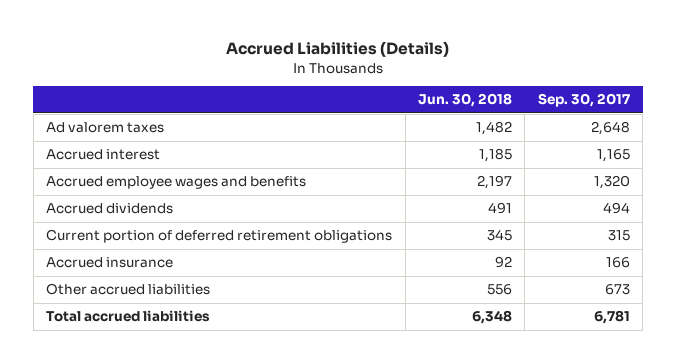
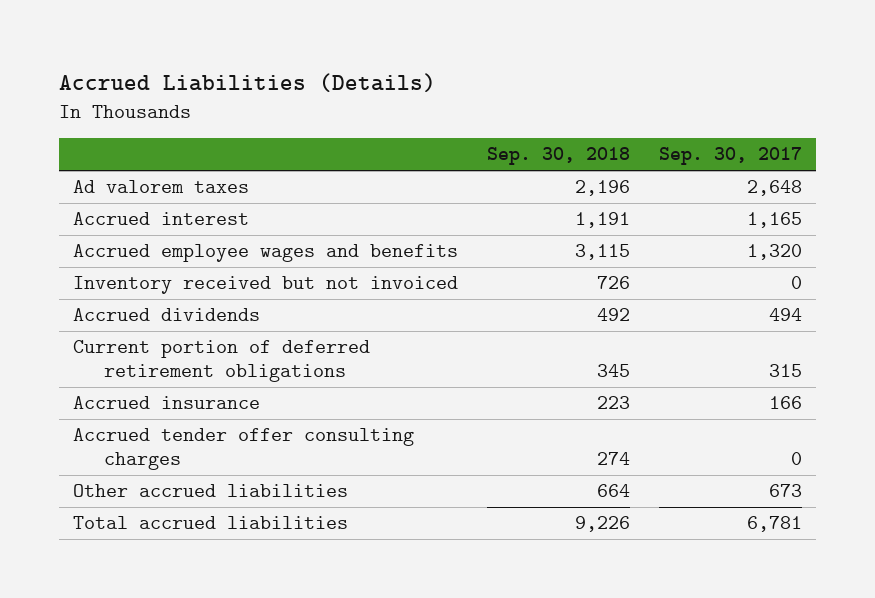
- | Jun. 30, 2018 | Sep. 30, 2017
+ | Sep. 30, 2018 | Sep. 30, 2017
+ Inventory received but not invoiced | 726 | 0
+ Accrued tender offer consulting charges | 274 | 0

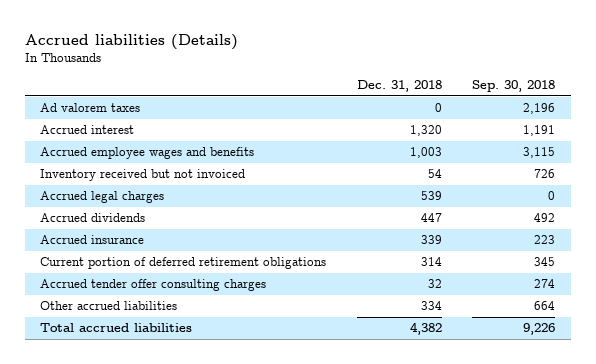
- Accrued Liabilities (Details)
+ Accrued liabilities (Details)
- | Sep. 30, 2018 | Sep. 30, 2017
+ | Dec. 31, 2018 | Sep. 30, 2018
+ Accrued legal charges | 539 | 0
moved down: Current portion of deferred retirement obligations | 314 | 345

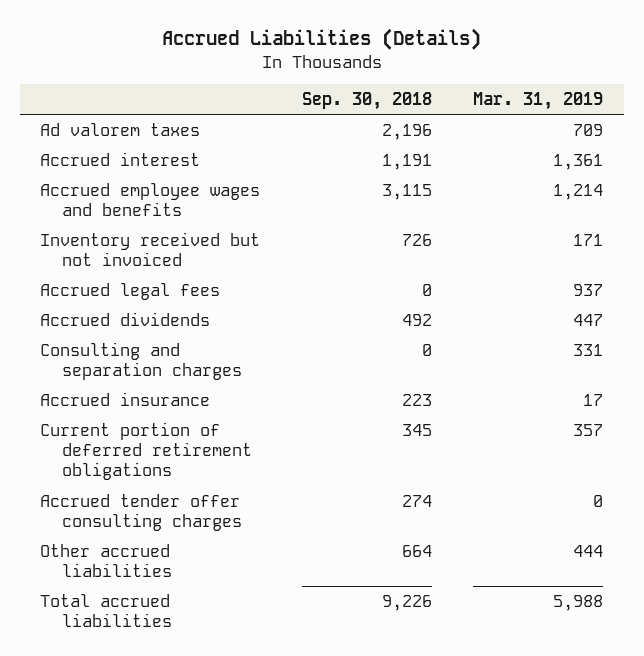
- Accrued liabilities (Details)
+ Accrued Liabilities (Details)
- | Dec. 31, 2018 | Sep. 30, 2018
+ | Sep. 30, 2018 | Mar. 31, 2019
- Accrued legal charges | 539 | 0
+ Accrued legal fees | 0 | 937
+ Consulting and separation charges | 0 | 331

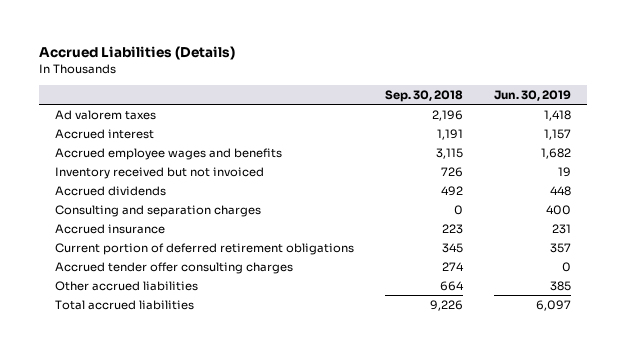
- | Sep. 30, 2018 | Mar. 31, 2019
+ | Sep. 30, 2018 | Jun. 30, 2019
- Accrued legal fees | 0 | 937

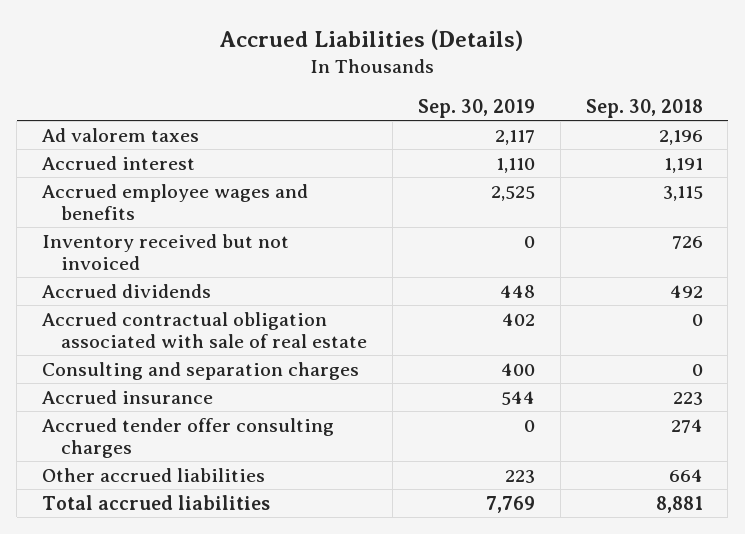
- | Sep. 30, 2018 | Jun. 30, 2019
+ | Sep. 30, 2019 | Sep. 30, 2018
+ Accrued contractual obligation associated with sale of real estate | 402 | 0
- Current portion of deferred retirement obligations | 345 | 357
- Total accrued liabilities | 9,226 | 6,097
+ Total accrued liabilities | 7,769 | 8,881

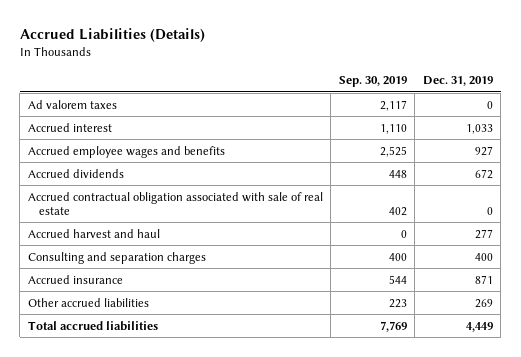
- | Sep. 30, 2019 | Sep. 30, 2018
+ | Sep. 30, 2019 | Dec. 31, 2019
- Inventory received but not invoiced | 0 | 726
+ Accrued harvest and haul | 0 | 277
- Accrued tender offer consulting charges | 0 | 274

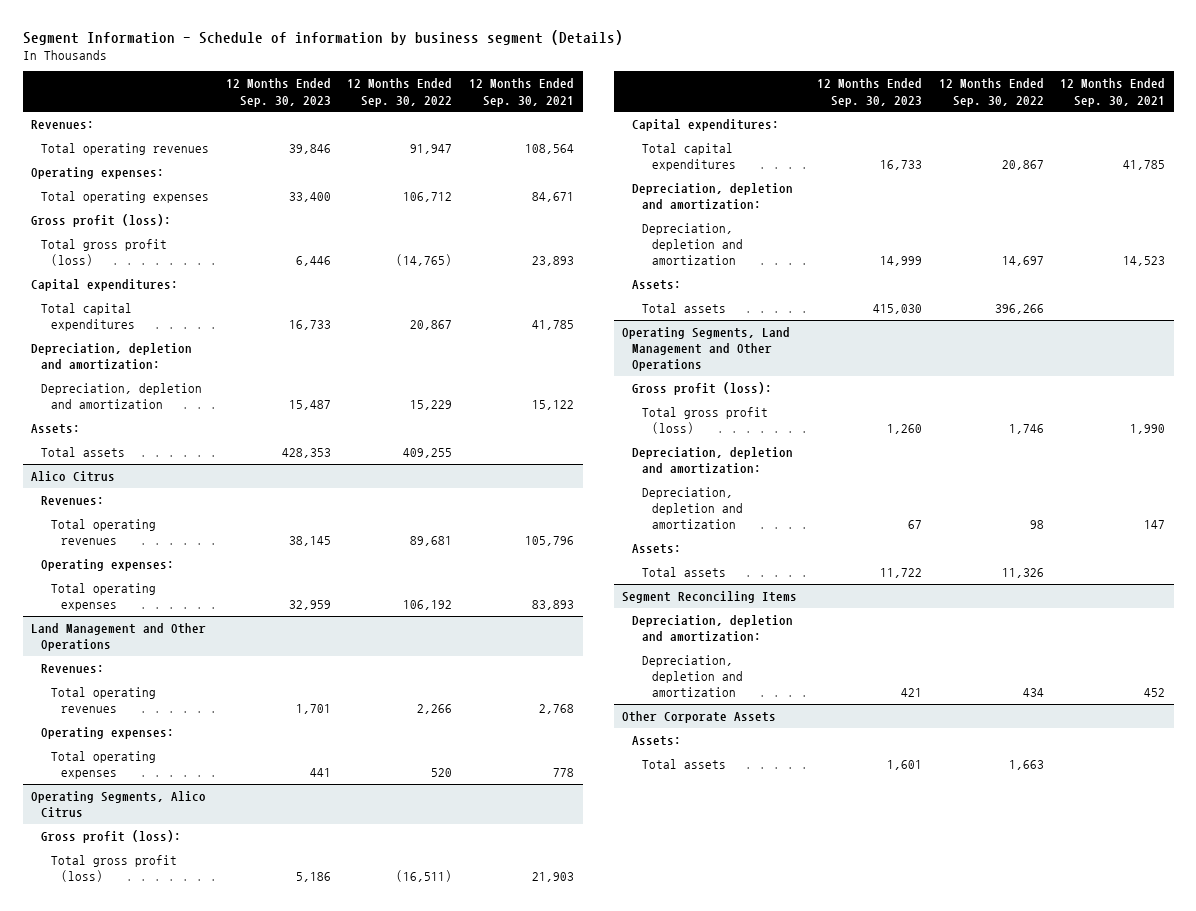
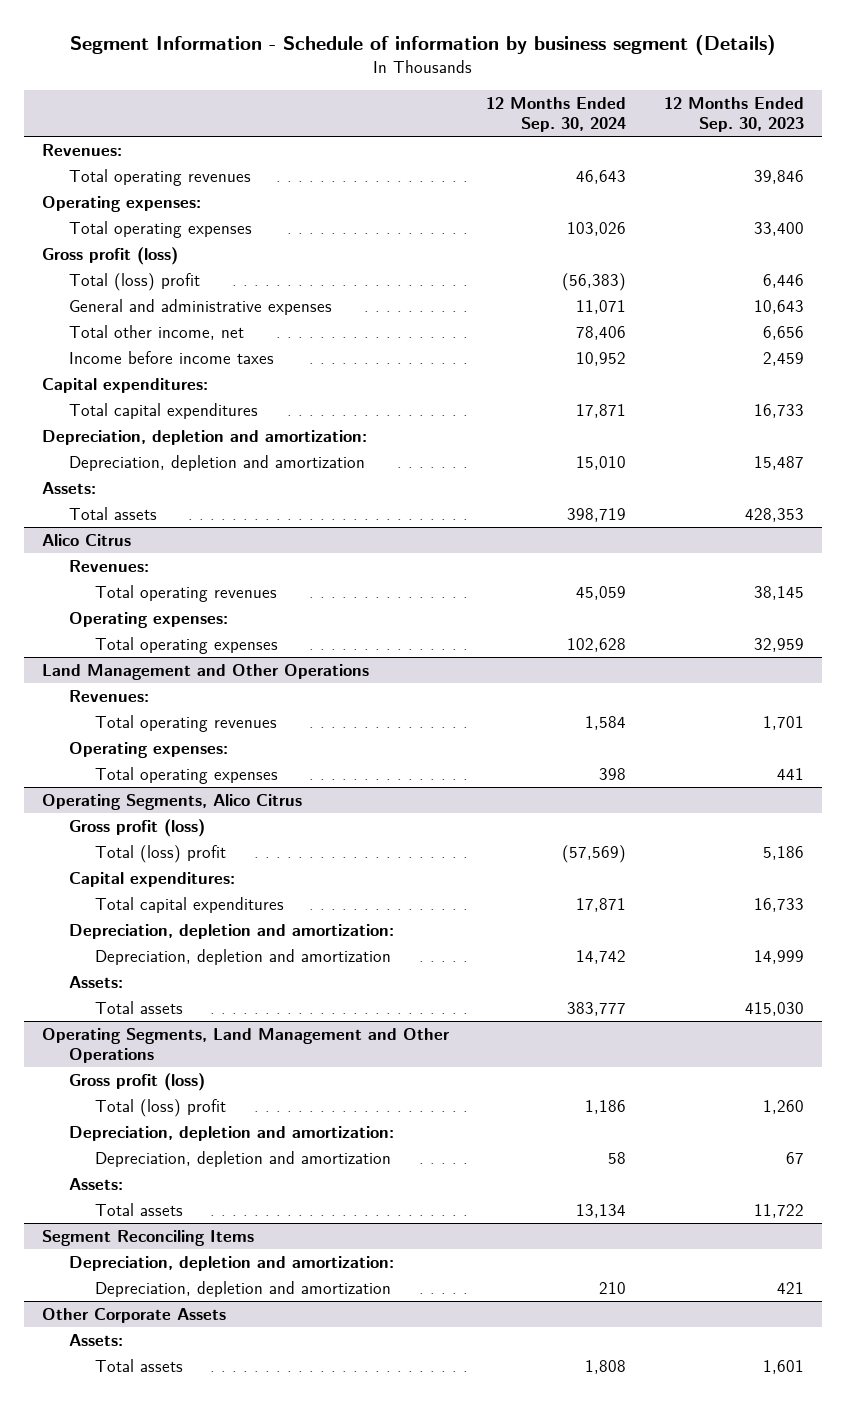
- | 12 Months Ended Sep. 30, 2023 | 12 Months Ended Sep. 30, 2022 | 12 Months Ended Sep. 30, 2021
+ | 12 Months Ended Sep. 30, 2024 | 12 Months Ended Sep. 30, 2023
- Gross profit (loss):
- Total gross profit (loss) | 6,446 | (14,765) | 23,893
+ Gross profit (loss)
+ Total (loss) profit | (56,383) | 6,446
+ General and administrative expenses | 11,071 | 10,643
+ Total other income, net | 78,406 | 6,656
+ Income before income taxes | 10,952 | 2,459
@ Operating Segments, Alico Citrus
- Gross profit (loss):
- Total gross profit (loss) | 5,186 | (16,511) | 21,903
+ Gross profit (loss)
+ Total (loss) profit | (57,569) | 5,186
@ Operating Segments, Land Management and Other Operations
- Gross profit (loss):
- Total gross profit (loss) | 1,260 | 1,746 | 1,990
+ Gross profit (loss)
+ Total (loss) profit | 1,186 | 1,260

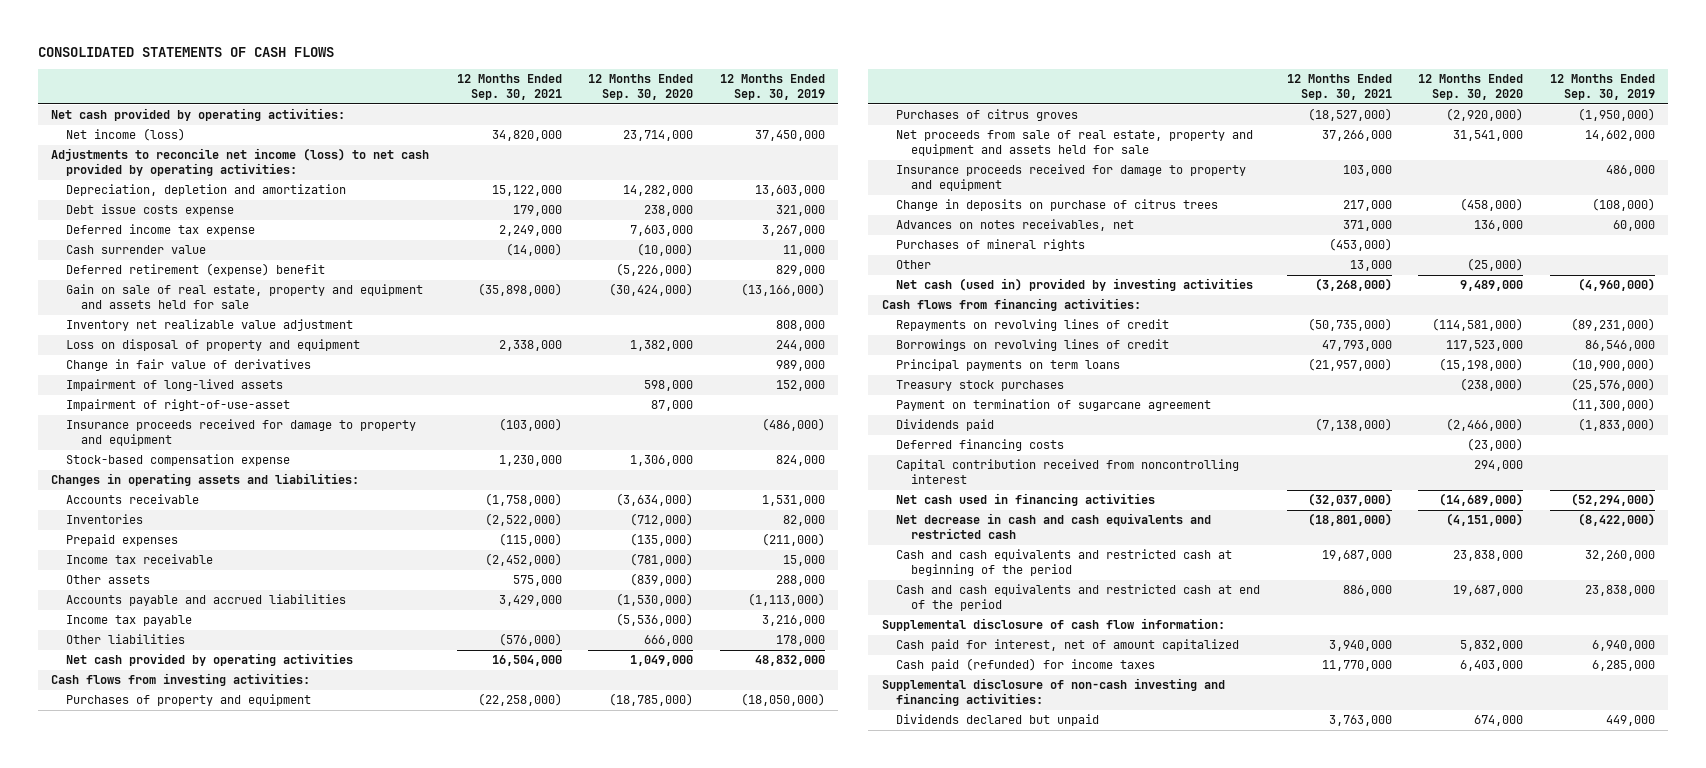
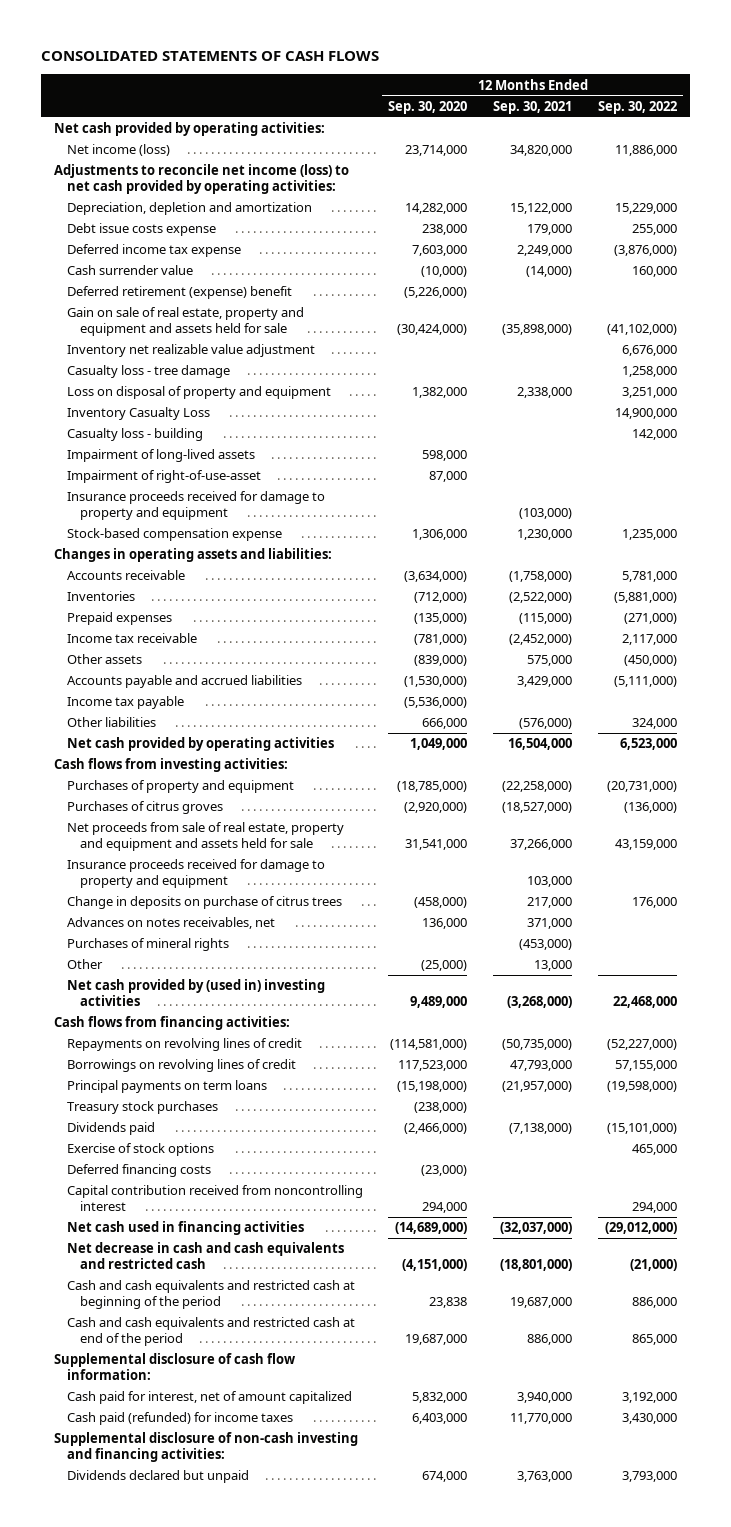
- | 12 Months Ended Sep. 30, 2021 | 12 Months Ended Sep. 30, 2020 | 12 Months Ended Sep. 30, 2019
+ | 12 Months Ended Sep. 30, 2020 | 12 Months Ended Sep. 30, 2021 | 12 Months Ended Sep. 30, 2022
+ Casualty loss - tree damage | | | 1,258,000
- Change in fair value of derivatives | | | 989,000
+ Inventory Casualty Loss | | | 14,900,000
+ Casualty loss - building | | | 142,000
- Net cash (used in) provided by investing activities | (3,268,000) | 9,489,000 | (4,960,000)
+ Net cash provided by (used in) investing activities | 9,489,000 | (3,268,000) | 22,468,000
- Payment on termination of sugarcane agreement | | | (11,300,000)
+ Exercise of stock options | | | 465,000
- Cash and cash equivalents and restricted cash at beginning of the period | 19,687,000 | 23,838,000 | 32,260,000
+ Cash and cash equivalents and restricted cash at beginning of the period | 23,838 | 19,687,000 | 886,000

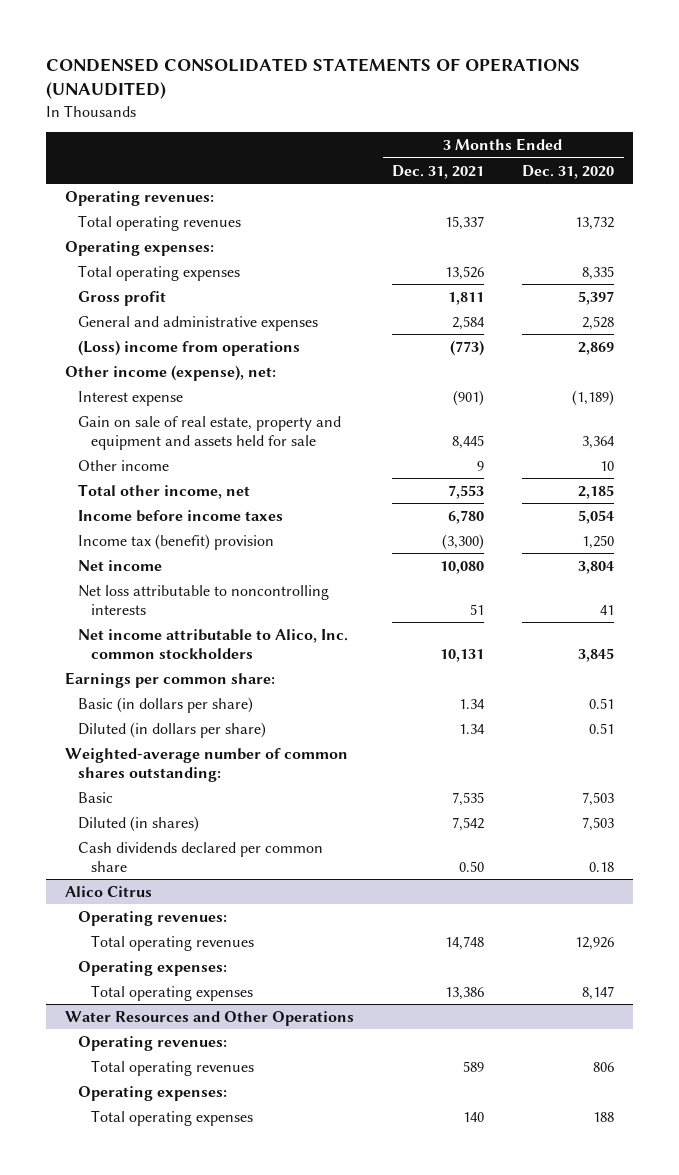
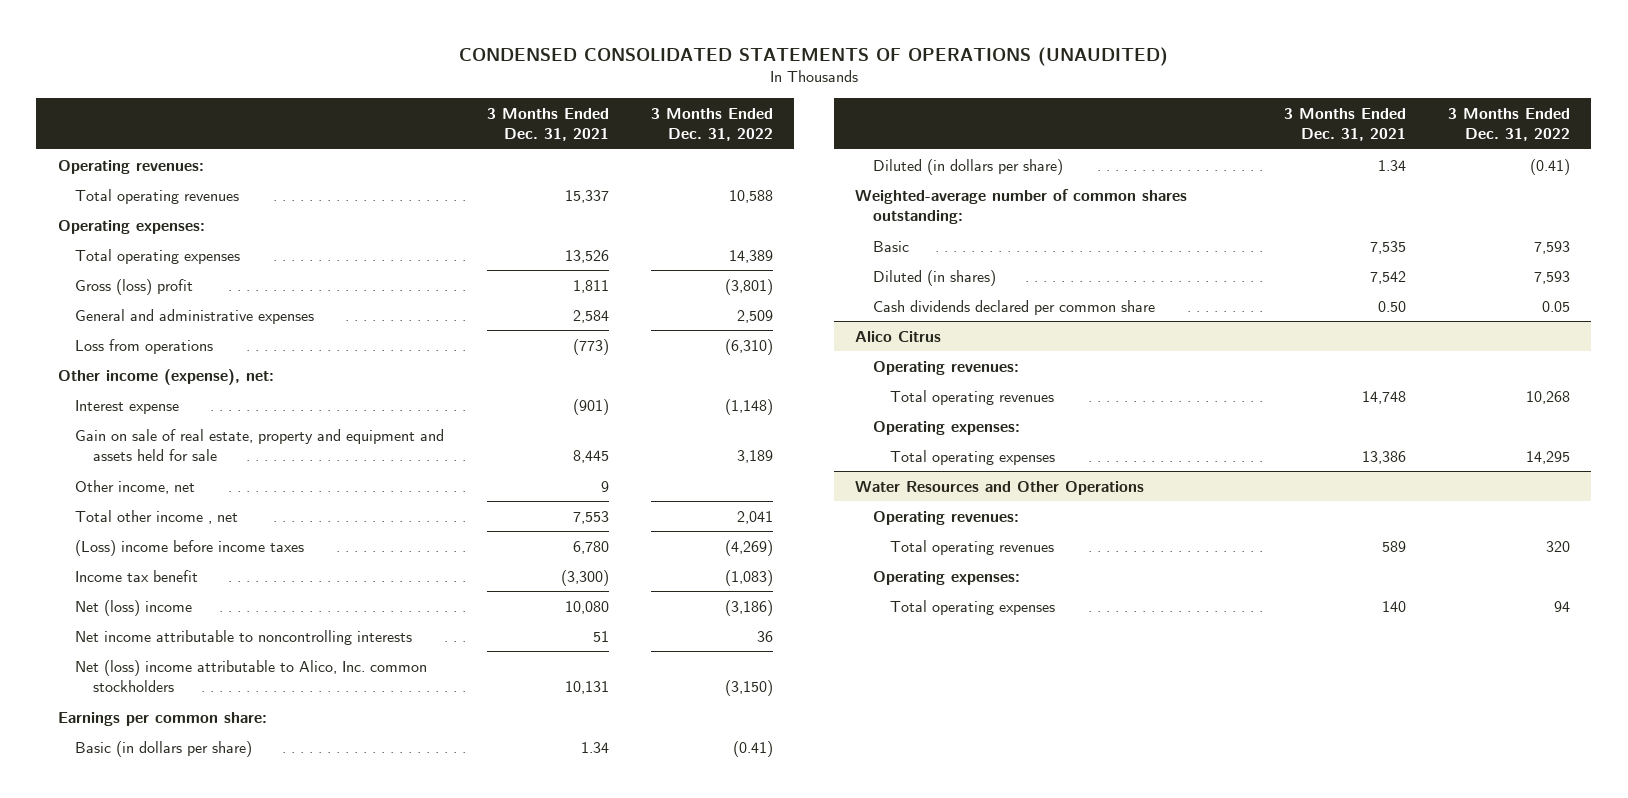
- | 3 Months Ended Dec. 31, 2021 | 3 Months Ended Dec. 31, 2020
+ | 3 Months Ended Dec. 31, 2021 | 3 Months Ended Dec. 31, 2022
- Gross profit | 1,811 | 5,397
+ Gross (loss) profit | 1,811 | (3,801)
- (Loss) income from operations | (773) | 2,869
+ Loss from operations | (773) | (6,310)
- Other income | 9 | 10
- Total other income, net | 7,553 | 2,185
- Income before income taxes | 6,780 | 5,054
- Income tax (benefit) provision | (3,300) | 1,250
- Net income | 10,080 | 3,804
- Net loss attributable to noncontrolling interests | 51 | 41
- Net income attributable to Alico, Inc. common stockholders | 10,131 | 3,845
+ Other income, net | 9 |
+ Total other income , net | 7,553 | 2,041
+ (Loss) income before income taxes | 6,780 | (4,269)
+ Income tax benefit | (3,300) | (1,083)
+ Net (loss) income | 10,080 | (3,186)
+ Net income attributable to noncontrolling interests | 51 | 36
+ Net (loss) income attributable to Alico, Inc. common stockholders | 10,131 | (3,150)

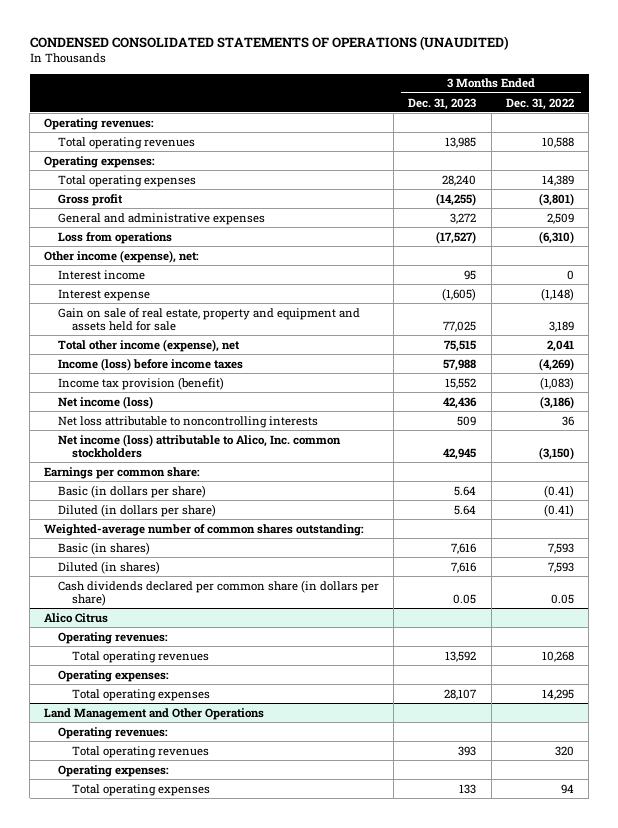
- | 3 Months Ended Dec. 31, 2021 | 3 Months Ended Dec. 31, 2022
+ | 3 Months Ended Dec. 31, 2023 | 3 Months Ended Dec. 31, 2022
- Gross (loss) profit | 1,811 | (3,801)
+ Gross profit | (14,255) | (3,801)
+ Interest income | 95 | 0
- Other income, net | 9 |
- Total other income , net | 7,553 | 2,041
- (Loss) income before income taxes | 6,780 | (4,269)
- Income tax benefit | (3,300) | (1,083)
- Net (loss) income | 10,080 | (3,186)
- Net income attributable to noncontrolling interests | 51 | 36
- Net (loss) income attributable to Alico, Inc. common stockholders | 10,131 | (3,150)
+ Total other income (expense), net | 75,515 | 2,041
+ Income (loss) before income taxes | 57,988 | (4,269)
+ Income tax provision (benefit) | 15,552 | (1,083)
+ Net income (loss) | 42,436 | (3,186)
+ Net loss attributable to noncontrolling interests | 509 | 36
+ Net income (loss) attributable to Alico, Inc. common stockholders | 42,945 | (3,150)
- Basic | 7,535 | 7,593
+ Basic (in shares) | 7,616 | 7,593
- Cash dividends declared per common share | 0.50 | 0.05
+ Cash dividends declared per common share (in dollars per share) | 0.05 | 0.05
- Water Resources and Other Operations
+ Land Management and Other Operations

